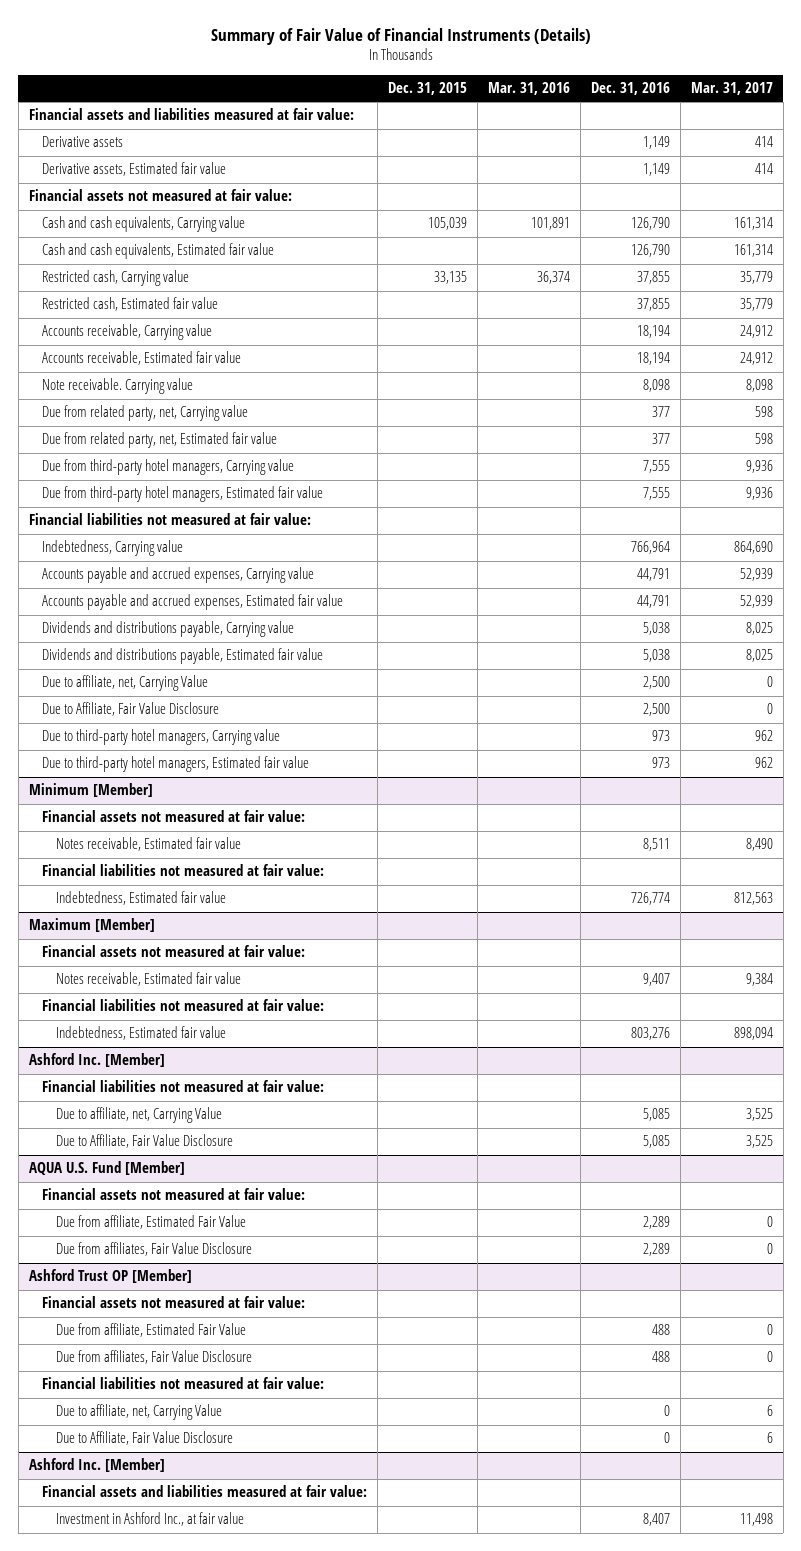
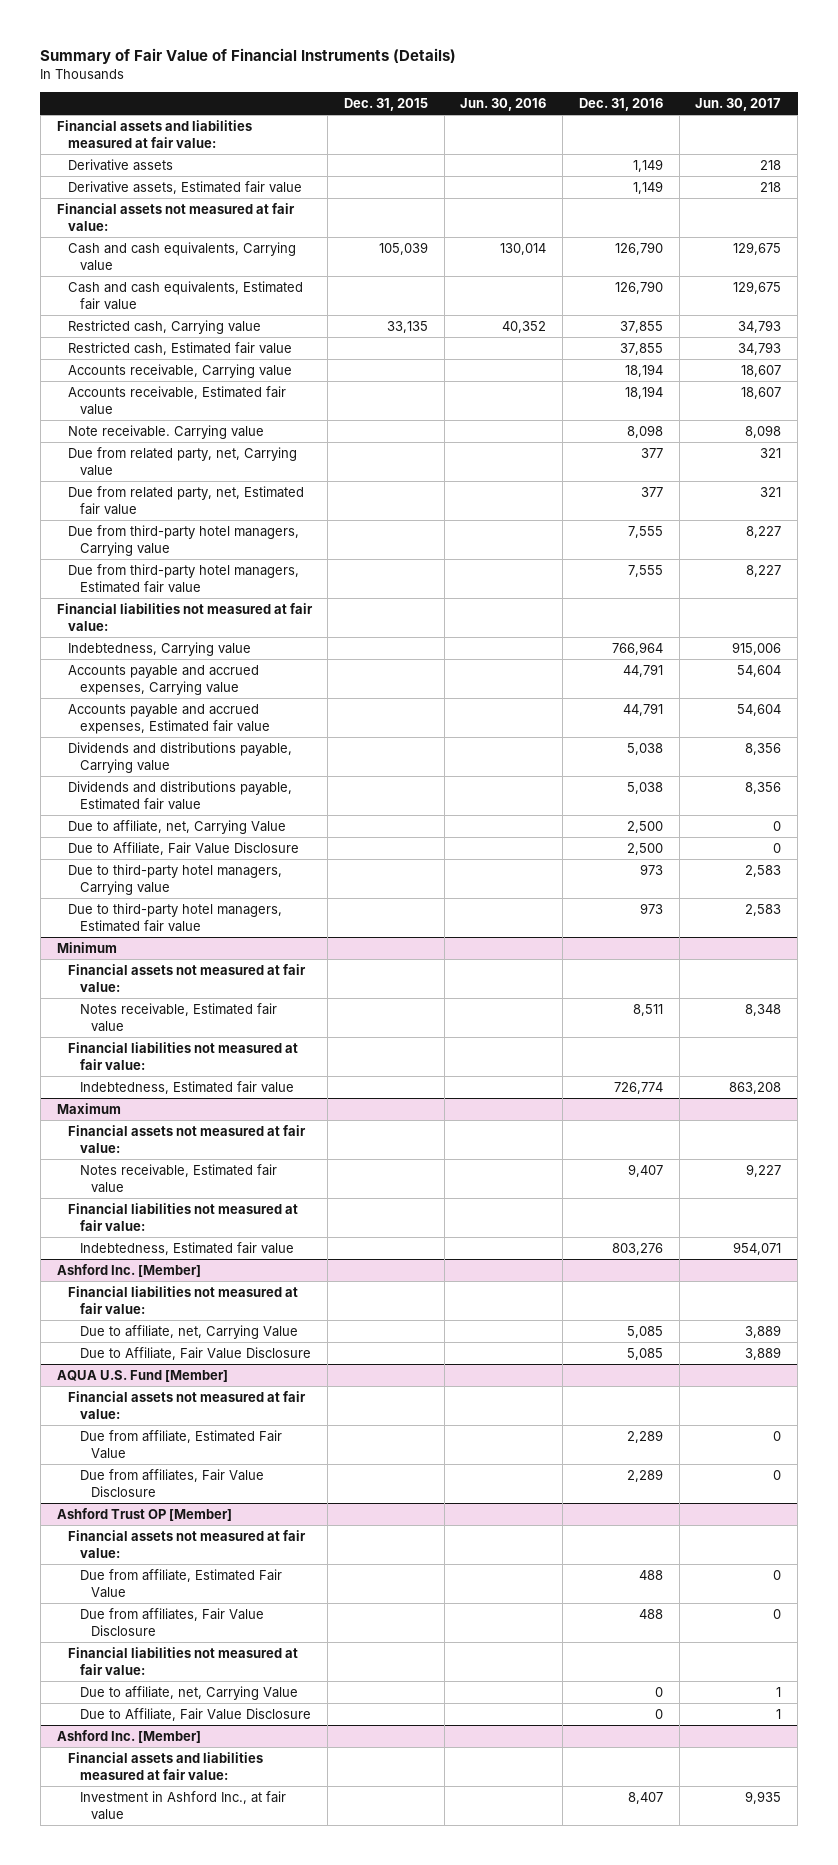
- | Dec. 31, 2015 | Mar. 31, 2016 | Dec. 31, 2016 | Mar. 31, 2017
+ | Dec. 31, 2015 | Jun. 30, 2016 | Dec. 31, 2016 | Jun. 30, 2017
- Minimum [Member]
+ Minimum
- Maximum [Member]
+ Maximum

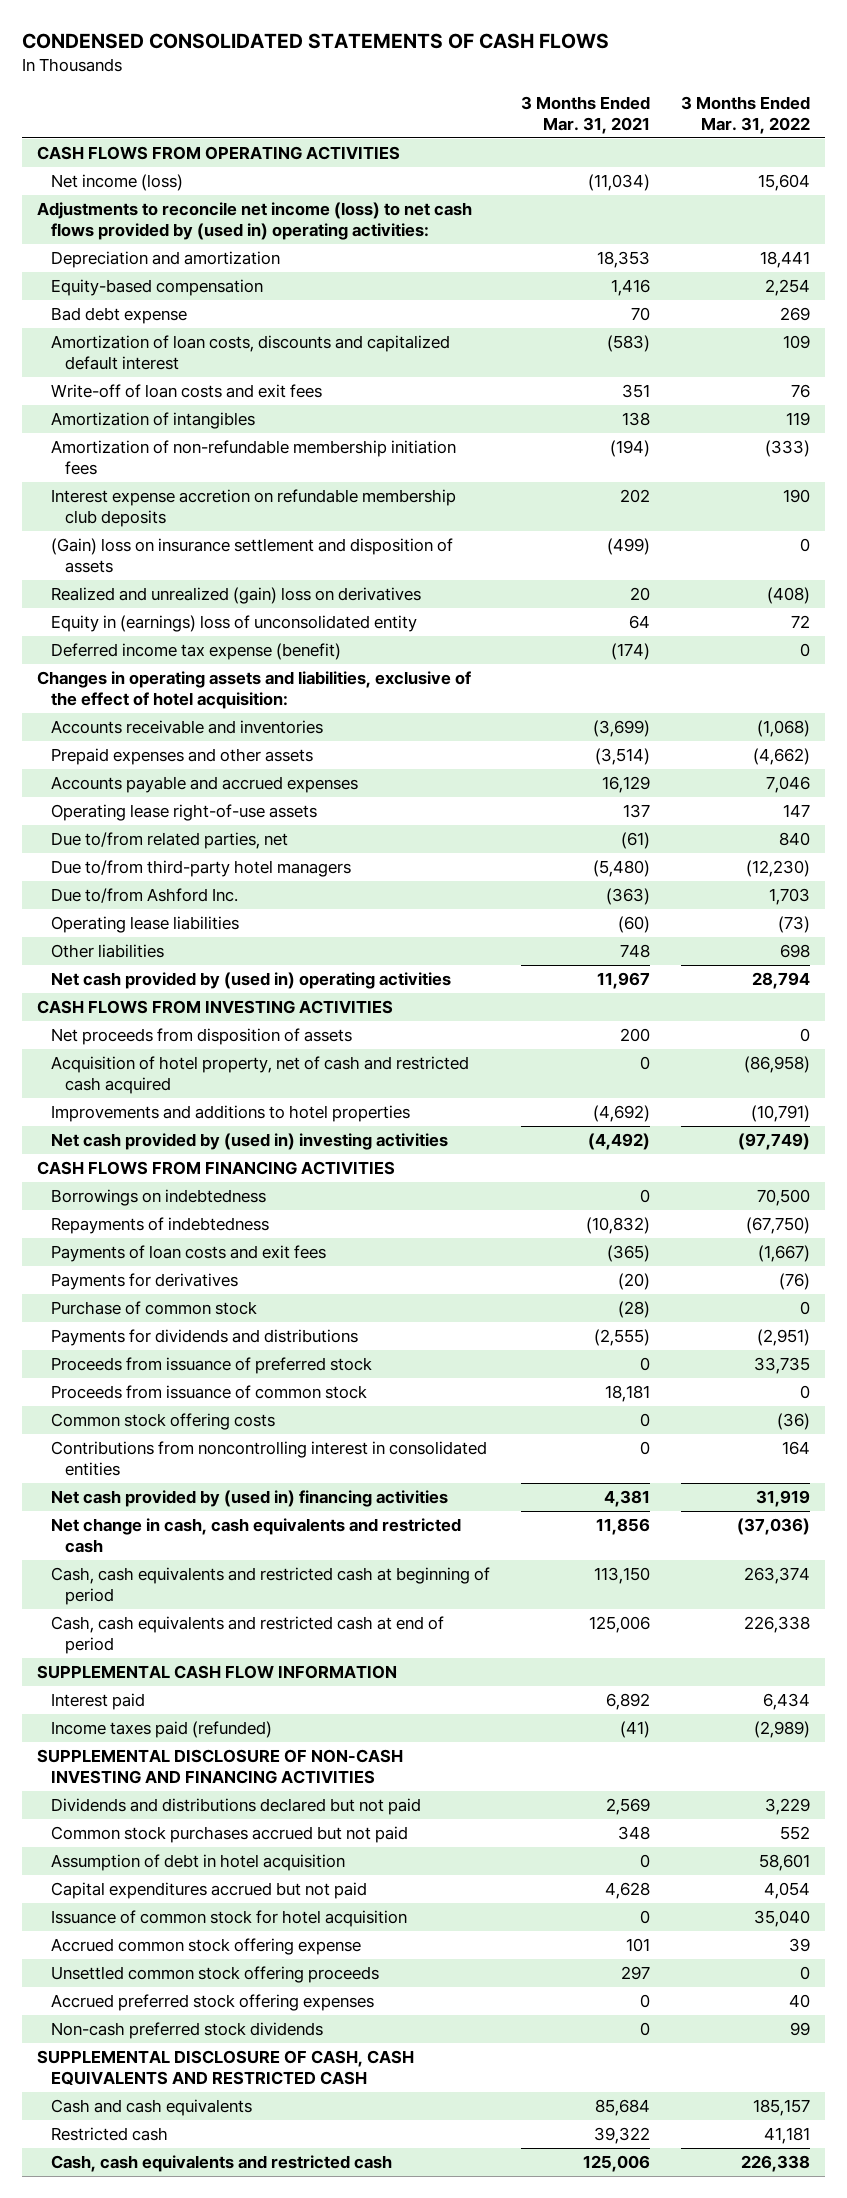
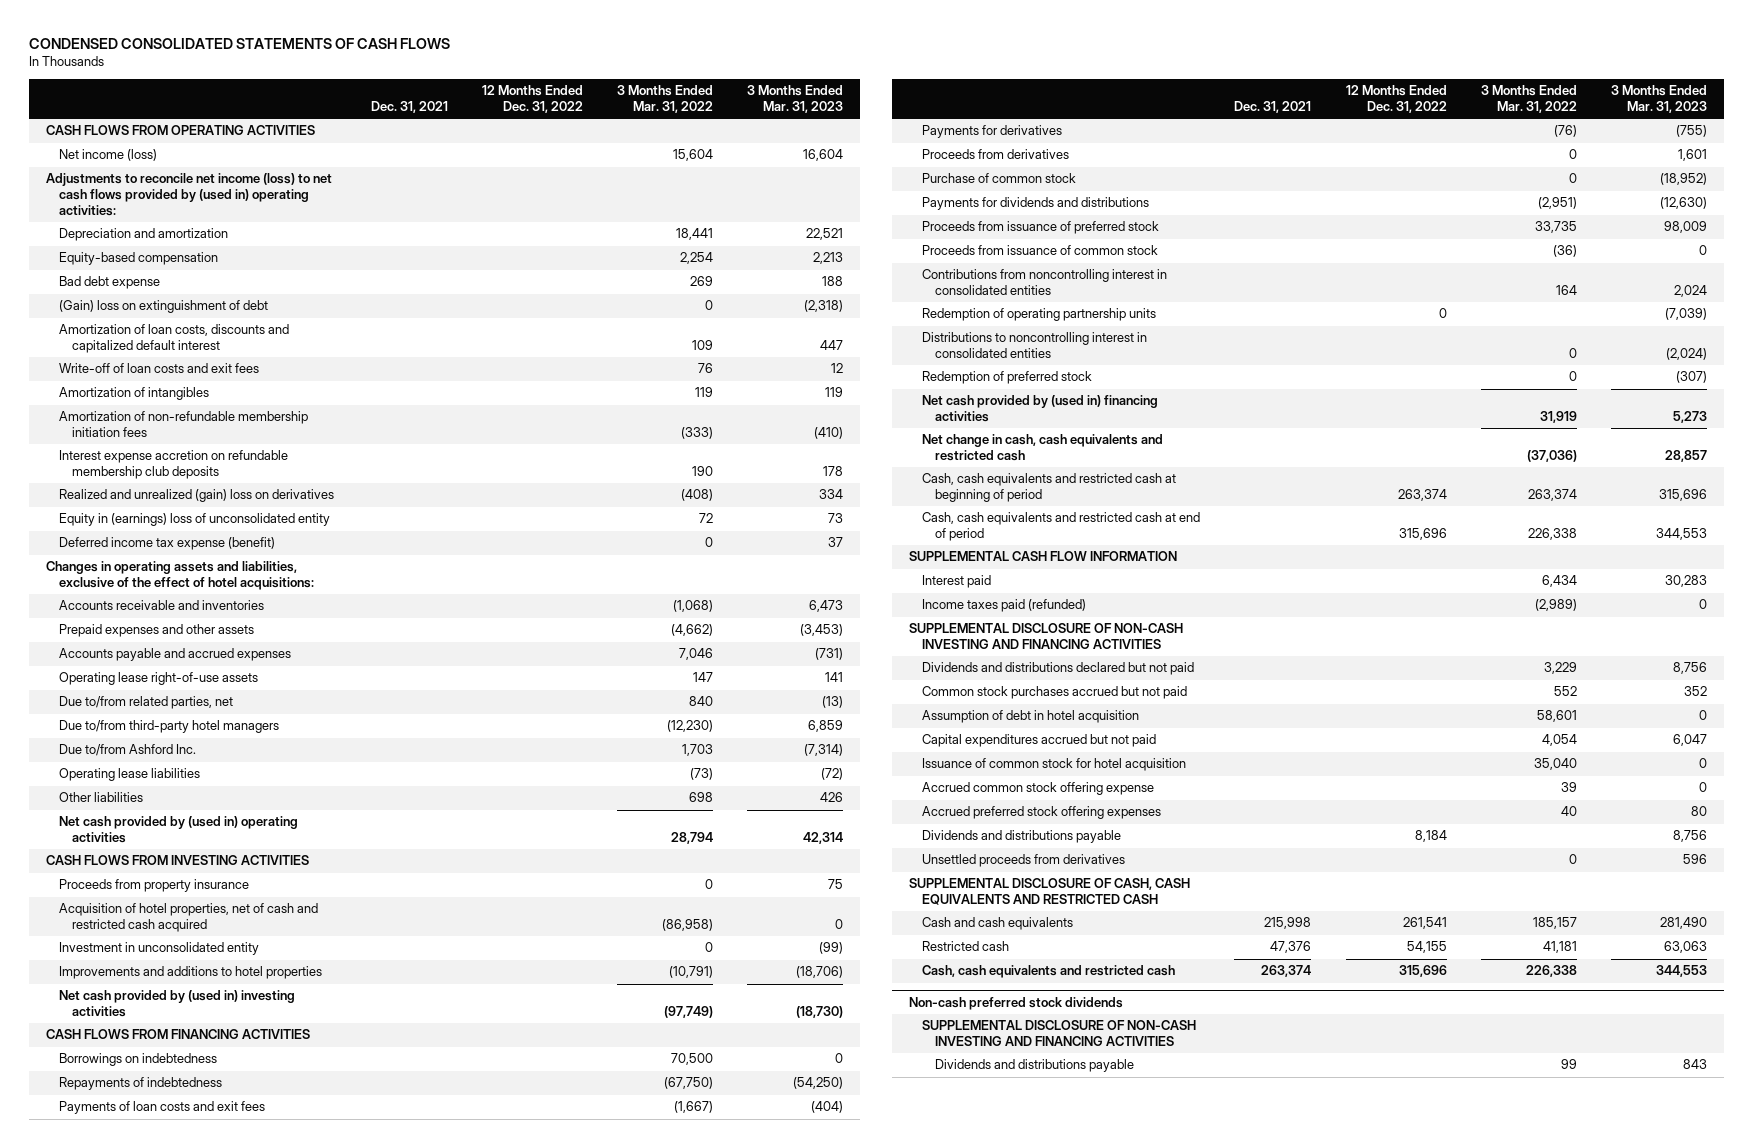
- | 3 Months Ended Mar. 31, 2021 | 3 Months Ended Mar. 31, 2022
+ | Dec. 31, 2021 | 12 Months Ended Dec. 31, 2022 | 3 Months Ended Mar. 31, 2022 | 3 Months Ended Mar. 31, 2023
+ (Gain) loss on extinguishment of debt | | | 0 | (2,318)
- (Gain) loss on insurance settlement and disposition of assets | (499) | 0
- Changes in operating assets and liabilities, exclusive of the effect of hotel acquisition:
+ Changes in operating assets and liabilities, exclusive of the effect of hotel acquisitions:
- Net proceeds from disposition of assets | 200 | 0
- Acquisition of hotel property, net of cash and restricted cash acquired | 0 | (86,958)
+ Proceeds from property insurance | | | 0 | 75
+ Acquisition of hotel properties, net of cash and restricted cash acquired | | | (86,958) | 0
+ Investment in unconsolidated entity | | | 0 | (99)
+ Proceeds from derivatives | | | 0 | 1,601
- Proceeds from issuance of common stock | 18,181 | 0
- Common stock offering costs | 0 | (36)
+ Proceeds from issuance of common stock | | | (36) | 0
+ Redemption of operating partnership units | | 0 | | (7,039)
+ Distributions to noncontrolling interest in consolidated entities | | | 0 | (2,024)
+ Redemption of preferred stock | | | 0 | (307)
- Unsettled common stock offering proceeds | 297 | 0
- Non-cash preferred stock dividends | 0 | 99
+ Dividends and distributions payable | | 8,184 | | 8,756
+ Unsettled proceeds from derivatives | | | 0 | 596
+ Non-cash preferred stock dividends
+ SUPPLEMENTAL DISCLOSURE OF NON-CASH INVESTING AND FINANCING ACTIVITIES
+ Dividends and distributions payable | | | 99 | 843

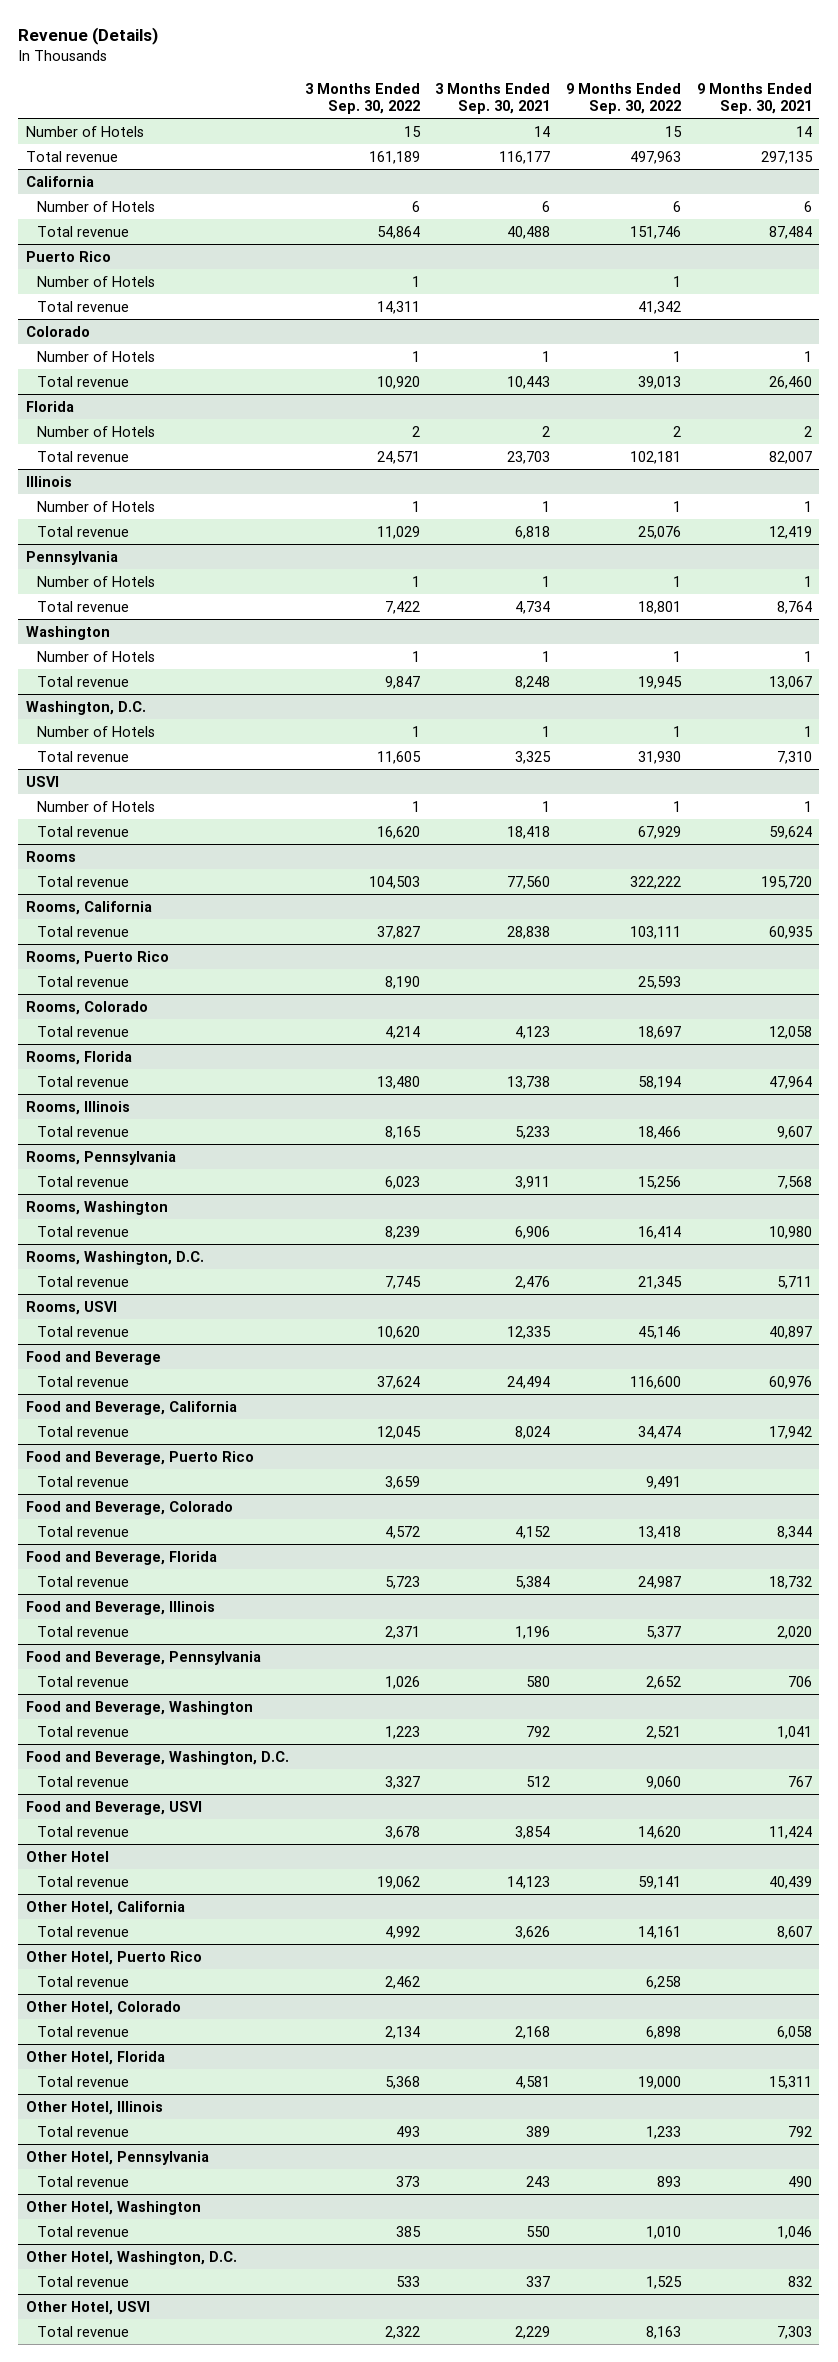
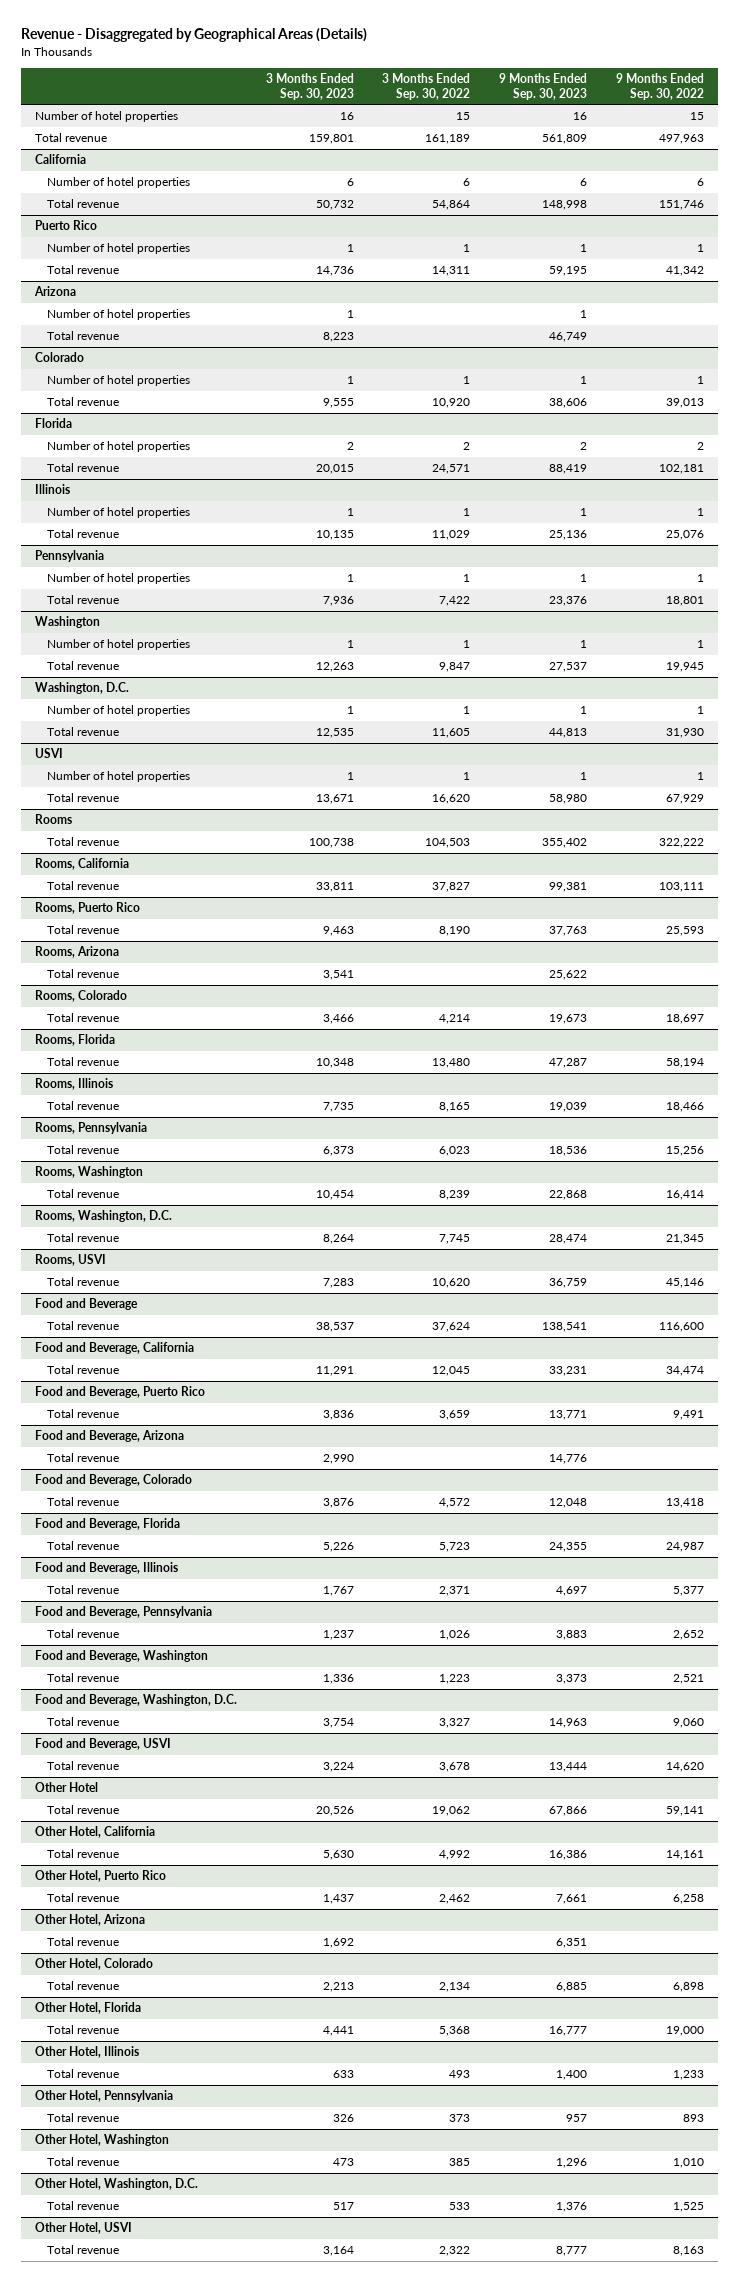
- Revenue (Details)
+ Revenue - Disaggregated by Geographical Areas (Details)
- | 3 Months Ended Sep. 30, 2022 | 3 Months Ended Sep. 30, 2021 | 9 Months Ended Sep. 30, 2022 | 9 Months Ended Sep. 30, 2021
+ | 3 Months Ended Sep. 30, 2023 | 3 Months Ended Sep. 30, 2022 | 9 Months Ended Sep. 30, 2023 | 9 Months Ended Sep. 30, 2022
- Number of Hotels | 15 | 14 | 15 | 14
+ Number of hotel properties | 16 | 15 | 16 | 15
@ California
- Number of Hotels | 6 | 6 | 6 | 6
+ Number of hotel properties | 6 | 6 | 6 | 6
@ Puerto Rico
- Number of Hotels | 1 | | 1 |
+ Number of hotel properties | 1 | 1 | 1 | 1
+ Arizona
+ Number of hotel properties | 1 | | 1 |
+ Total revenue | 8,223 | | 46,749 |
@ Colorado
- Number of Hotels | 1 | 1 | 1 | 1
+ Number of hotel properties | 1 | 1 | 1 | 1
@ Florida
- Number of Hotels | 2 | 2 | 2 | 2
+ Number of hotel properties | 2 | 2 | 2 | 2
@ Illinois
- Number of Hotels | 1 | 1 | 1 | 1
+ Number of hotel properties | 1 | 1 | 1 | 1
@ Pennsylvania
- Number of Hotels | 1 | 1 | 1 | 1
+ Number of hotel properties | 1 | 1 | 1 | 1
@ Washington
- Number of Hotels | 1 | 1 | 1 | 1
+ Number of hotel properties | 1 | 1 | 1 | 1
@ Washington, D.C.
- Number of Hotels | 1 | 1 | 1 | 1
+ Number of hotel properties | 1 | 1 | 1 | 1
@ USVI
- Number of Hotels | 1 | 1 | 1 | 1
+ Number of hotel properties | 1 | 1 | 1 | 1
+ Rooms, Arizona
+ Total revenue | 3,541 | | 25,622 |
+ Food and Beverage, Arizona
+ Total revenue | 2,990 | | 14,776 |
+ Other Hotel, Arizona
+ Total revenue | 1,692 | | 6,351 |

